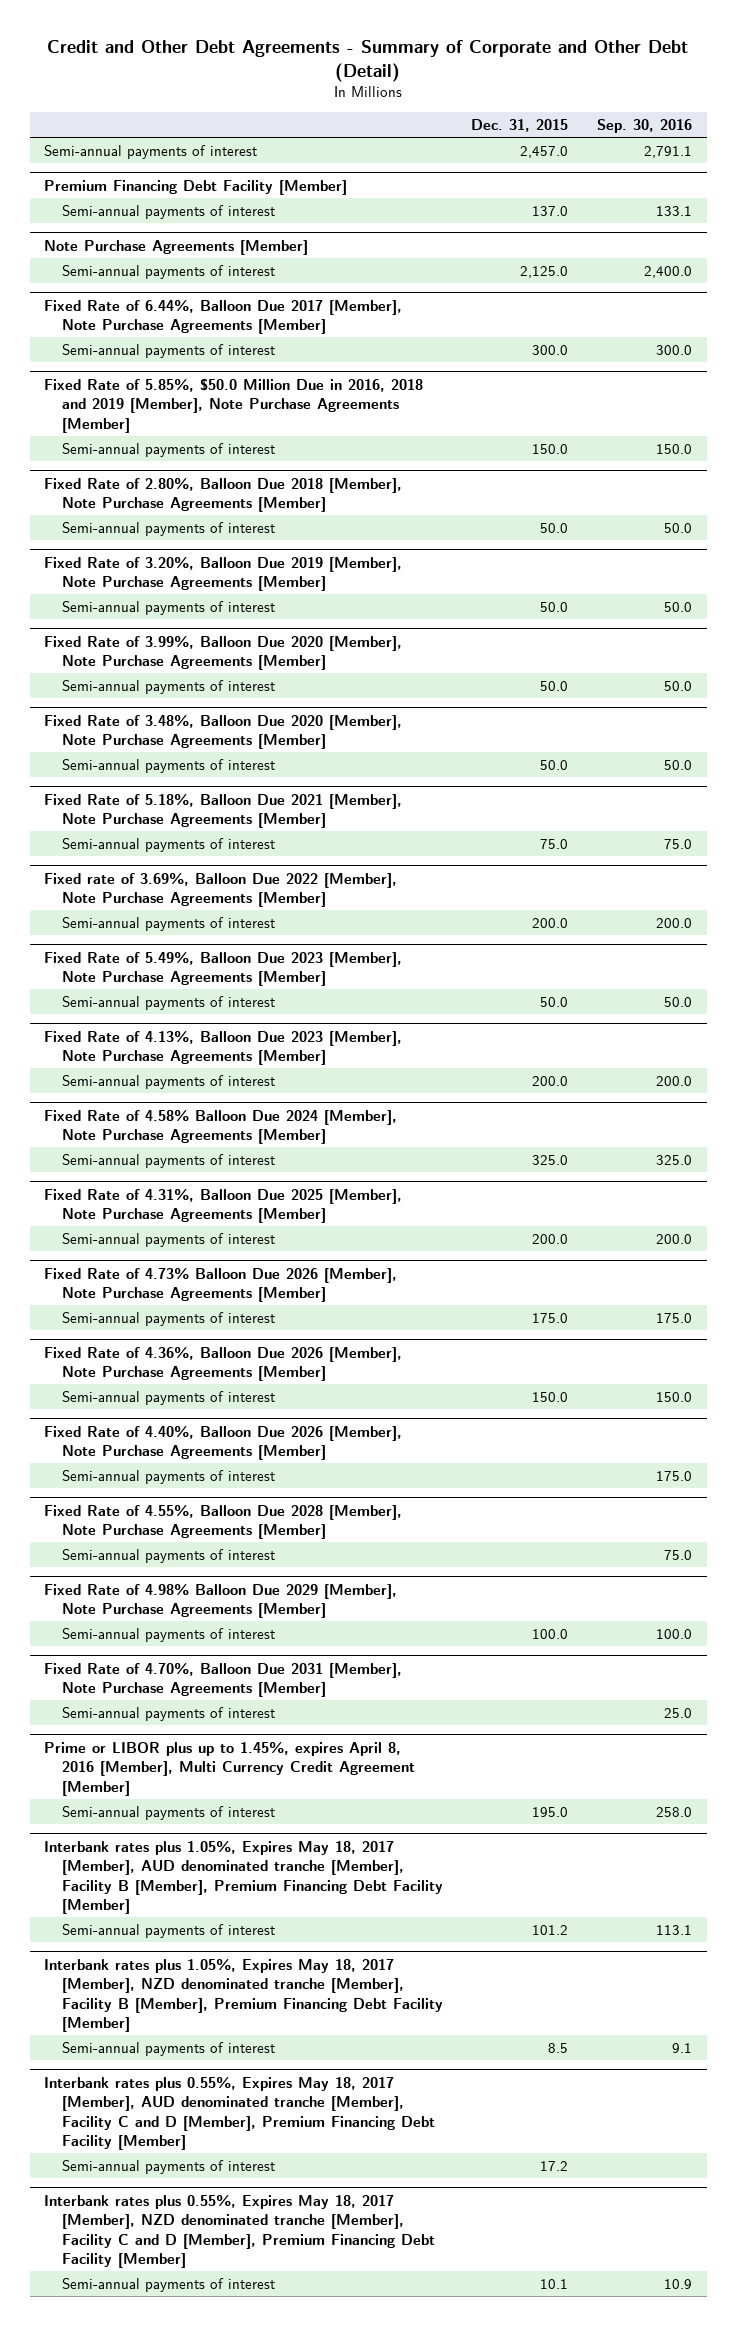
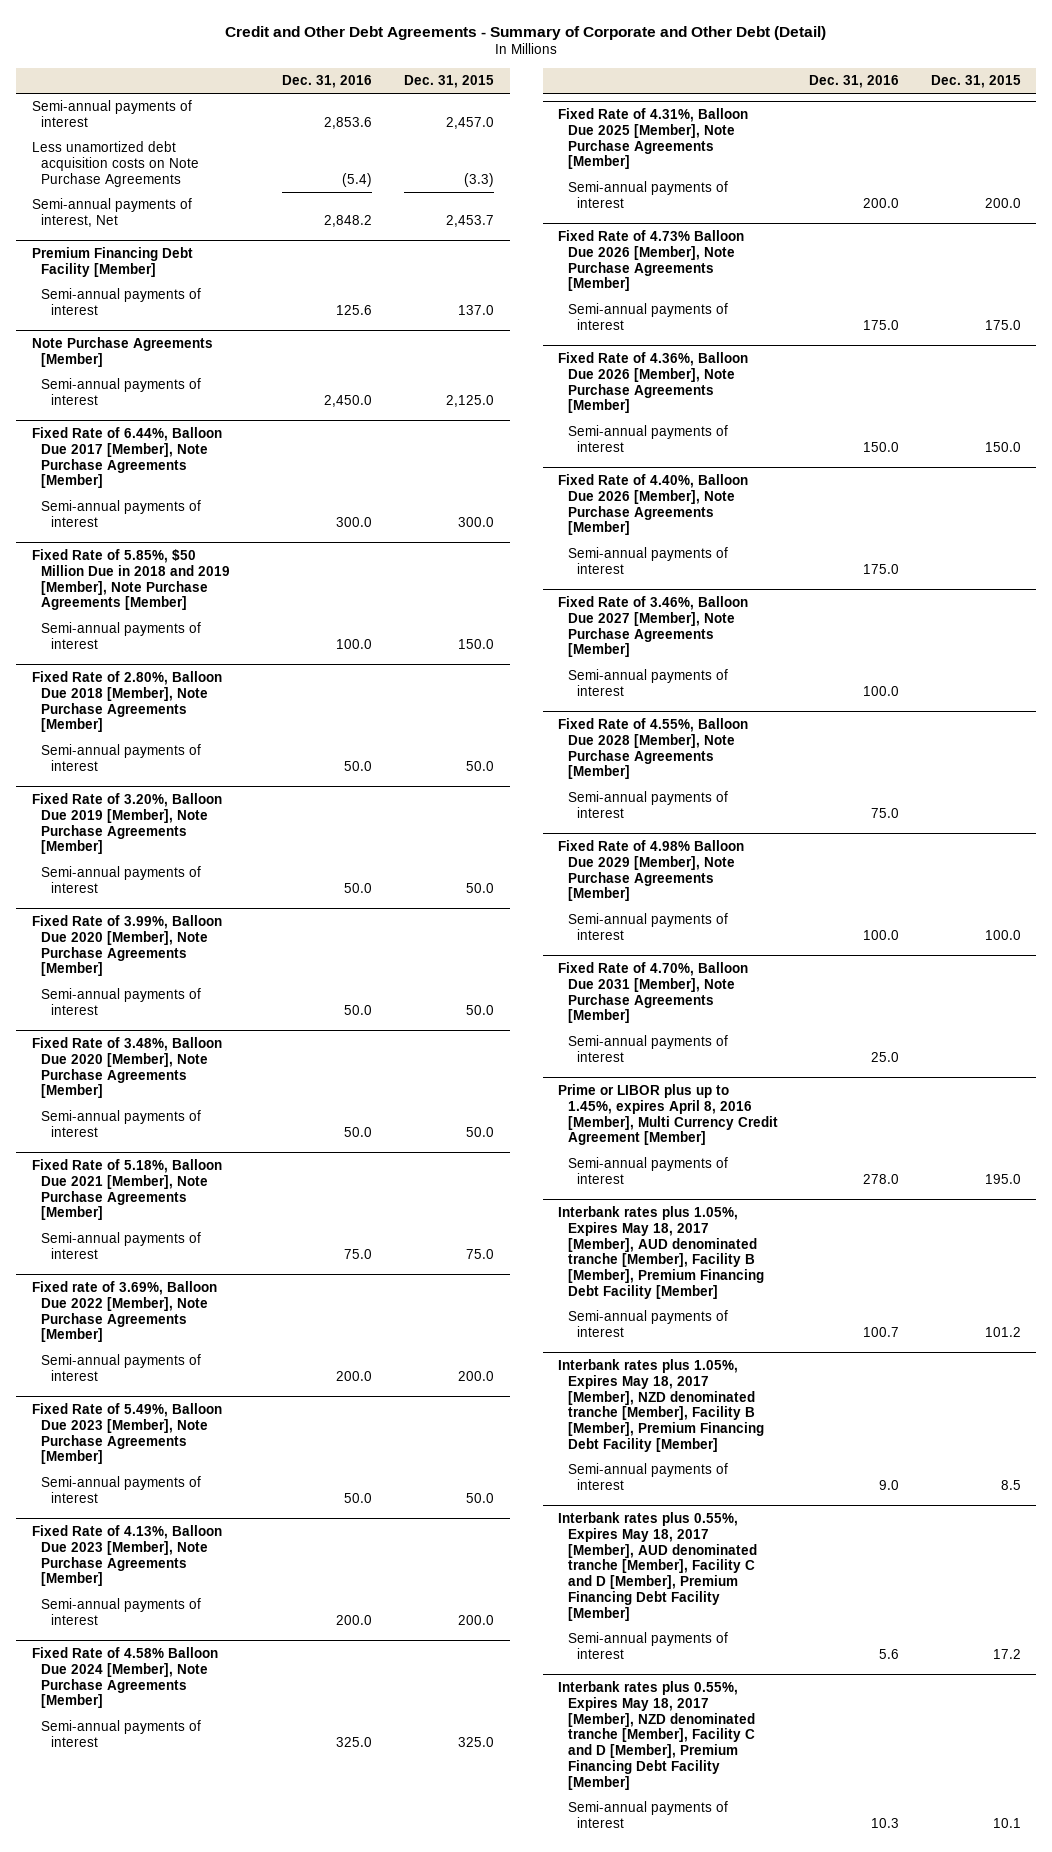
- | Dec. 31, 2015 | Sep. 30, 2016
+ | Dec. 31, 2016 | Dec. 31, 2015
+ Less unamortized debt acquisition costs on Note Purchase Agreements | (5.4) | (3.3)
+ Semi-annual payments of interest, Net | 2,848.2 | 2,453.7
- Fixed Rate of 5.85%, $50.0 Million Due in 2016, 2018 and 2019 [Member], Note Purchase Agreements [Member]
+ Fixed Rate of 5.85%, $50 Million Due in 2018 and 2019 [Member], Note Purchase Agreements [Member]
+ Fixed Rate of 3.46%, Balloon Due 2027 [Member], Note Purchase Agreements [Member]
+ Semi-annual payments of interest | 100.0 |

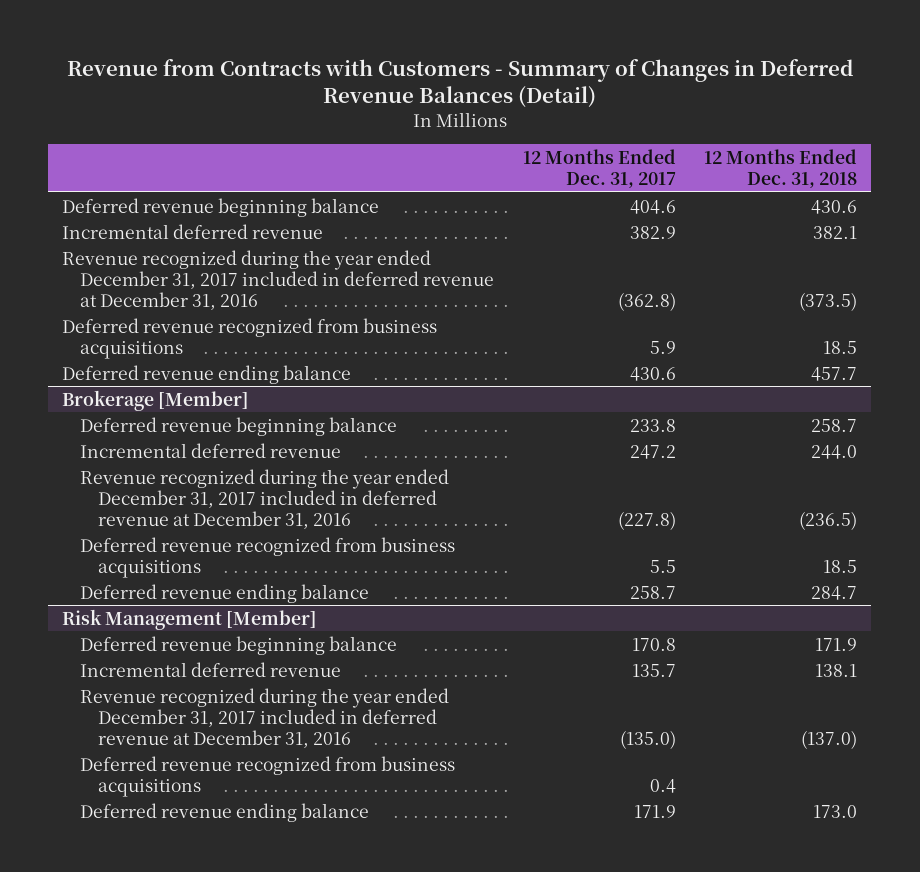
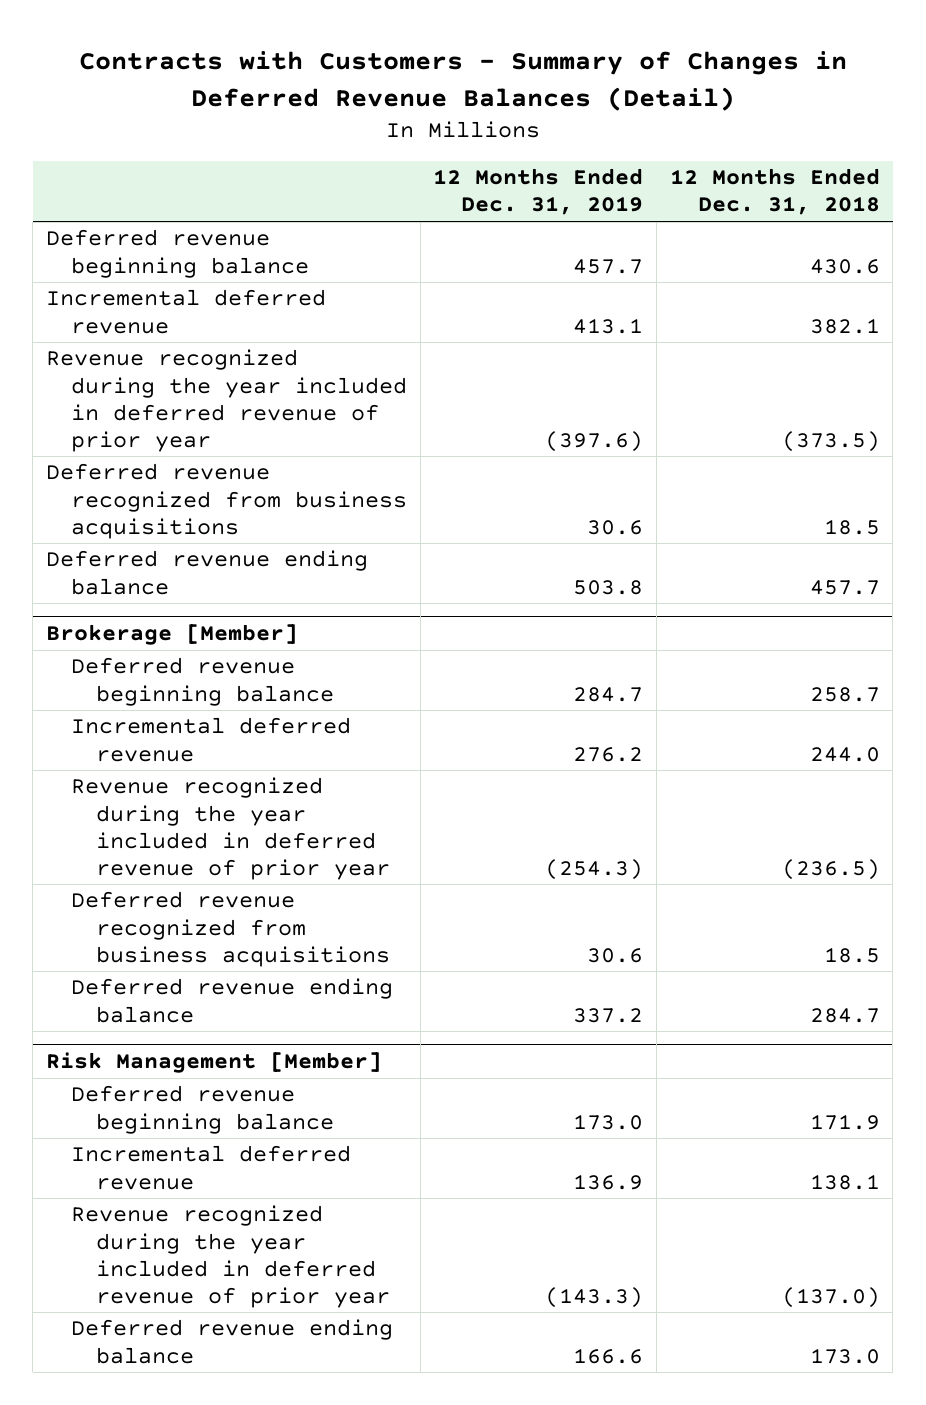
- Revenue from Contracts with Customers - Summary of Changes in Deferred Revenue Balances (Detail)
+ Contracts with Customers - Summary of Changes in Deferred Revenue Balances (Detail)
- | 12 Months Ended Dec. 31, 2017 | 12 Months Ended Dec. 31, 2018
+ | 12 Months Ended Dec. 31, 2019 | 12 Months Ended Dec. 31, 2018
- Revenue recognized during the year ended December 31, 2017 included in deferred revenue at December 31, 2016 | (362.8) | (373.5)
+ Revenue recognized during the year included in deferred revenue of prior year | (397.6) | (373.5)
@ Brokerage [Member]
- Revenue recognized during the year ended December 31, 2017 included in deferred revenue at December 31, 2016 | (227.8) | (236.5)
+ Revenue recognized during the year included in deferred revenue of prior year | (254.3) | (236.5)
@ Risk Management [Member]
- Revenue recognized during the year ended December 31, 2017 included in deferred revenue at December 31, 2016 | (135.0) | (137.0)
- Deferred revenue recognized from business acquisitions | 0.4 |
+ Revenue recognized during the year included in deferred revenue of prior year | (143.3) | (137.0)

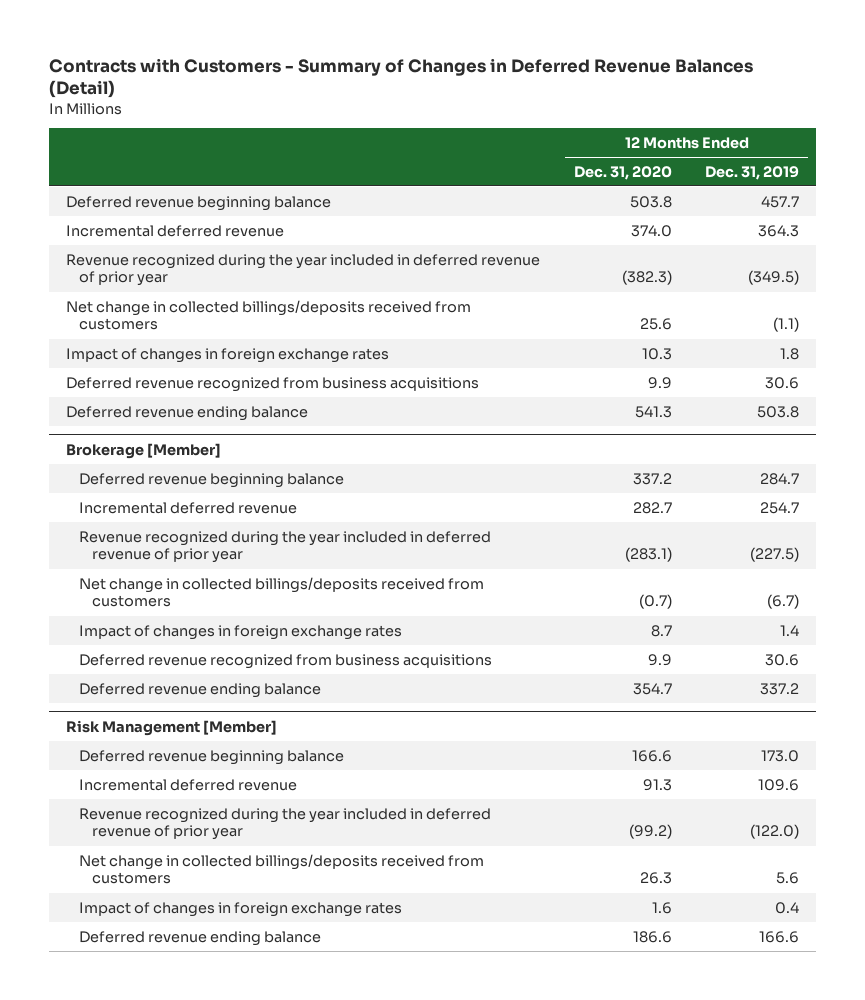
- | 12 Months Ended Dec. 31, 2019 | 12 Months Ended Dec. 31, 2018
+ | 12 Months Ended Dec. 31, 2020 | 12 Months Ended Dec. 31, 2019
- Incremental deferred revenue | 413.1 | 382.1
- Revenue recognized during the year included in deferred revenue of prior year | (397.6) | (373.5)
+ Incremental deferred revenue | 374.0 | 364.3
+ Revenue recognized during the year included in deferred revenue of prior year | (382.3) | (349.5)
+ Net change in collected billings/deposits received from customers | 25.6 | (1.1)
+ Impact of changes in foreign exchange rates | 10.3 | 1.8
@ Brokerage [Member]
- Incremental deferred revenue | 276.2 | 244.0
- Revenue recognized during the year included in deferred revenue of prior year | (254.3) | (236.5)
+ Incremental deferred revenue | 282.7 | 254.7
+ Revenue recognized during the year included in deferred revenue of prior year | (283.1) | (227.5)
+ Net change in collected billings/deposits received from customers | (0.7) | (6.7)
+ Impact of changes in foreign exchange rates | 8.7 | 1.4
@ Risk Management [Member]
- Incremental deferred revenue | 136.9 | 138.1
- Revenue recognized during the year included in deferred revenue of prior year | (143.3) | (137.0)
+ Incremental deferred revenue | 91.3 | 109.6
+ Revenue recognized during the year included in deferred revenue of prior year | (99.2) | (122.0)
+ Net change in collected billings/deposits received from customers | 26.3 | 5.6
+ Impact of changes in foreign exchange rates | 1.6 | 0.4

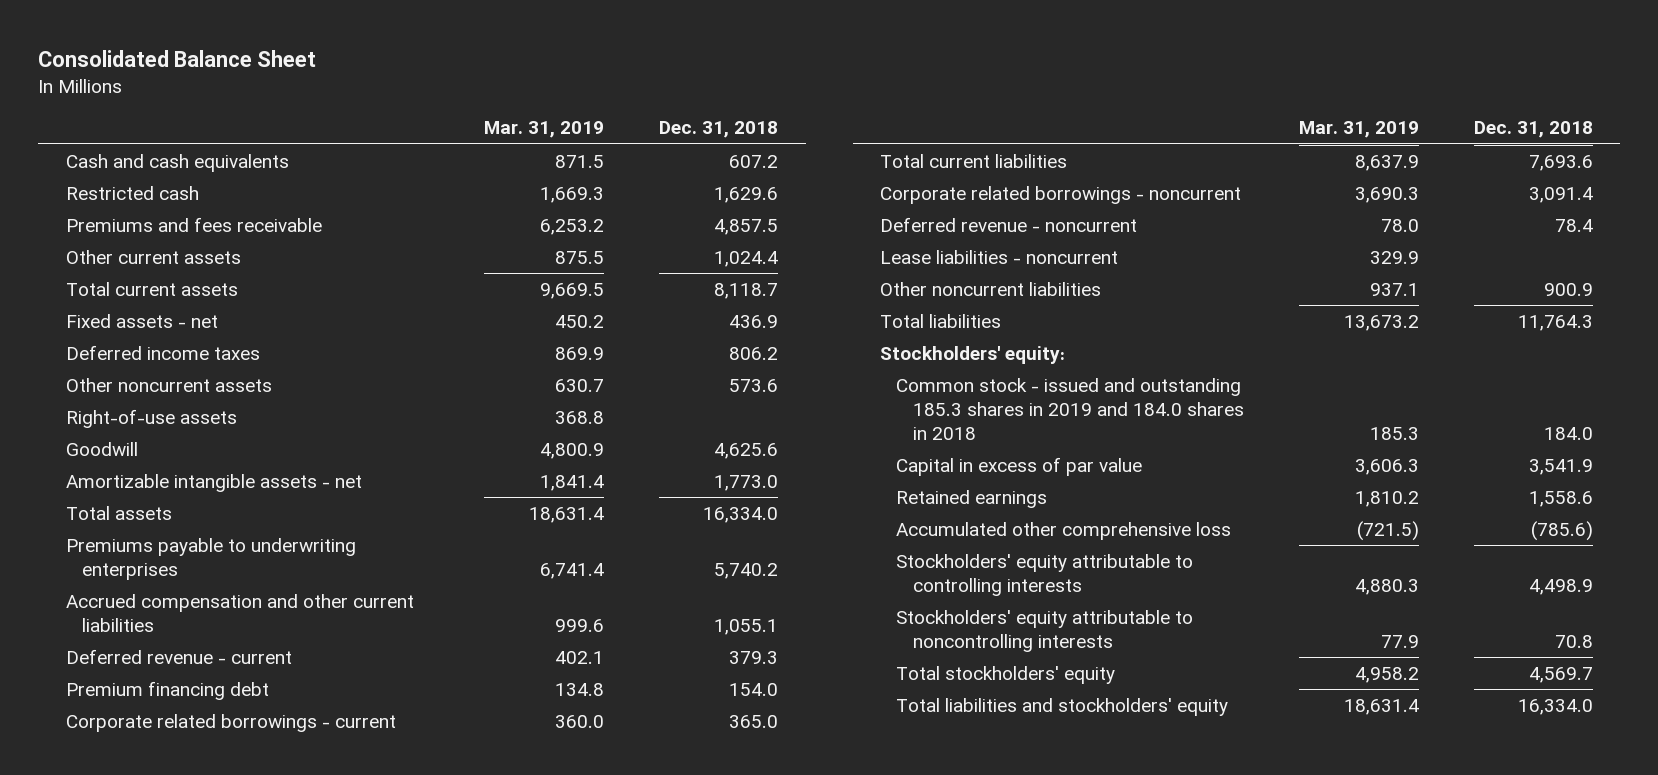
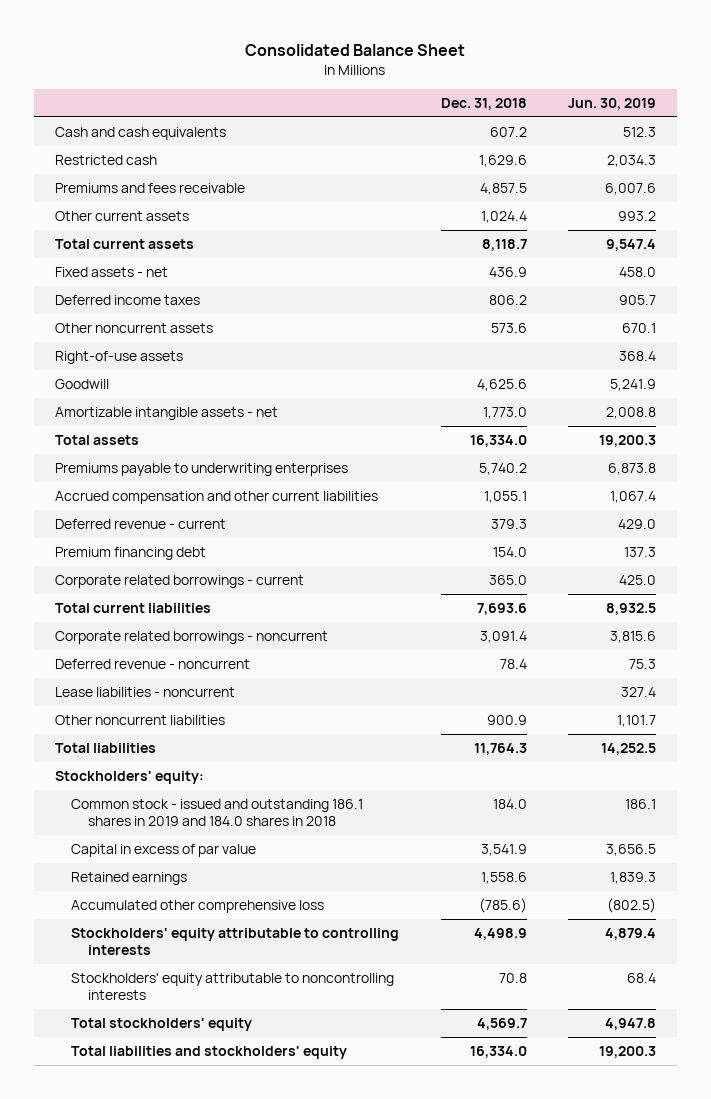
- | Mar. 31, 2019 | Dec. 31, 2018
+ | Dec. 31, 2018 | Jun. 30, 2019
- Common stock - issued and outstanding 185.3 shares in 2019 and 184.0 shares in 2018 | 185.3 | 184.0
+ Common stock - issued and outstanding 186.1 shares in 2019 and 184.0 shares in 2018 | 184.0 | 186.1

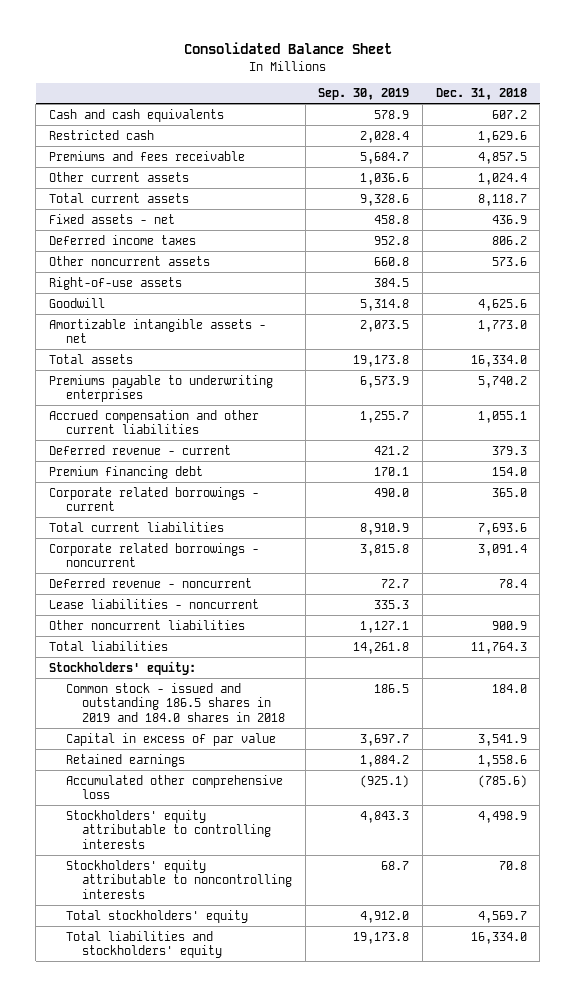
- | Dec. 31, 2018 | Jun. 30, 2019
+ | Sep. 30, 2019 | Dec. 31, 2018
- Common stock - issued and outstanding 186.1 shares in 2019 and 184.0 shares in 2018 | 184.0 | 186.1
+ Common stock - issued and outstanding 186.5 shares in 2019 and 184.0 shares in 2018 | 186.5 | 184.0

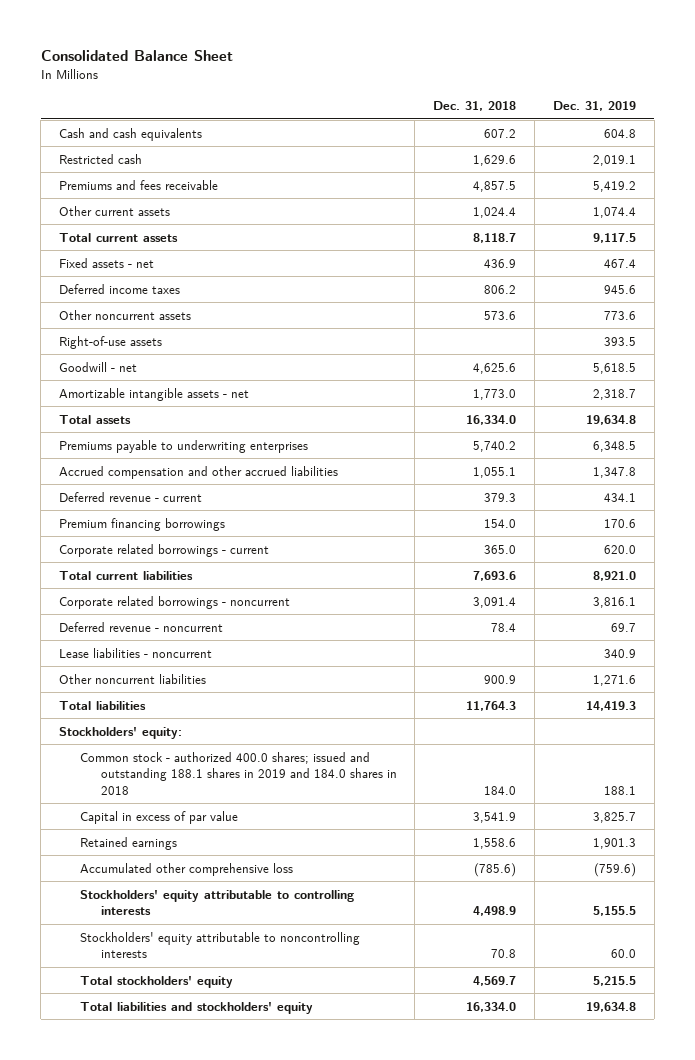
- | Sep. 30, 2019 | Dec. 31, 2018
+ | Dec. 31, 2018 | Dec. 31, 2019
- Goodwill | 5,314.8 | 4,625.6
+ Goodwill - net | 4,625.6 | 5,618.5
- Accrued compensation and other current liabilities | 1,255.7 | 1,055.1
+ Accrued compensation and other accrued liabilities | 1,055.1 | 1,347.8
- Premium financing debt | 170.1 | 154.0
+ Premium financing borrowings | 154.0 | 170.6
- Common stock - issued and outstanding 186.5 shares in 2019 and 184.0 shares in 2018 | 186.5 | 184.0
+ Common stock - authorized 400.0 shares; issued and outstanding 188.1 shares in 2019 and 184.0 shares in 2018 | 184.0 | 188.1

